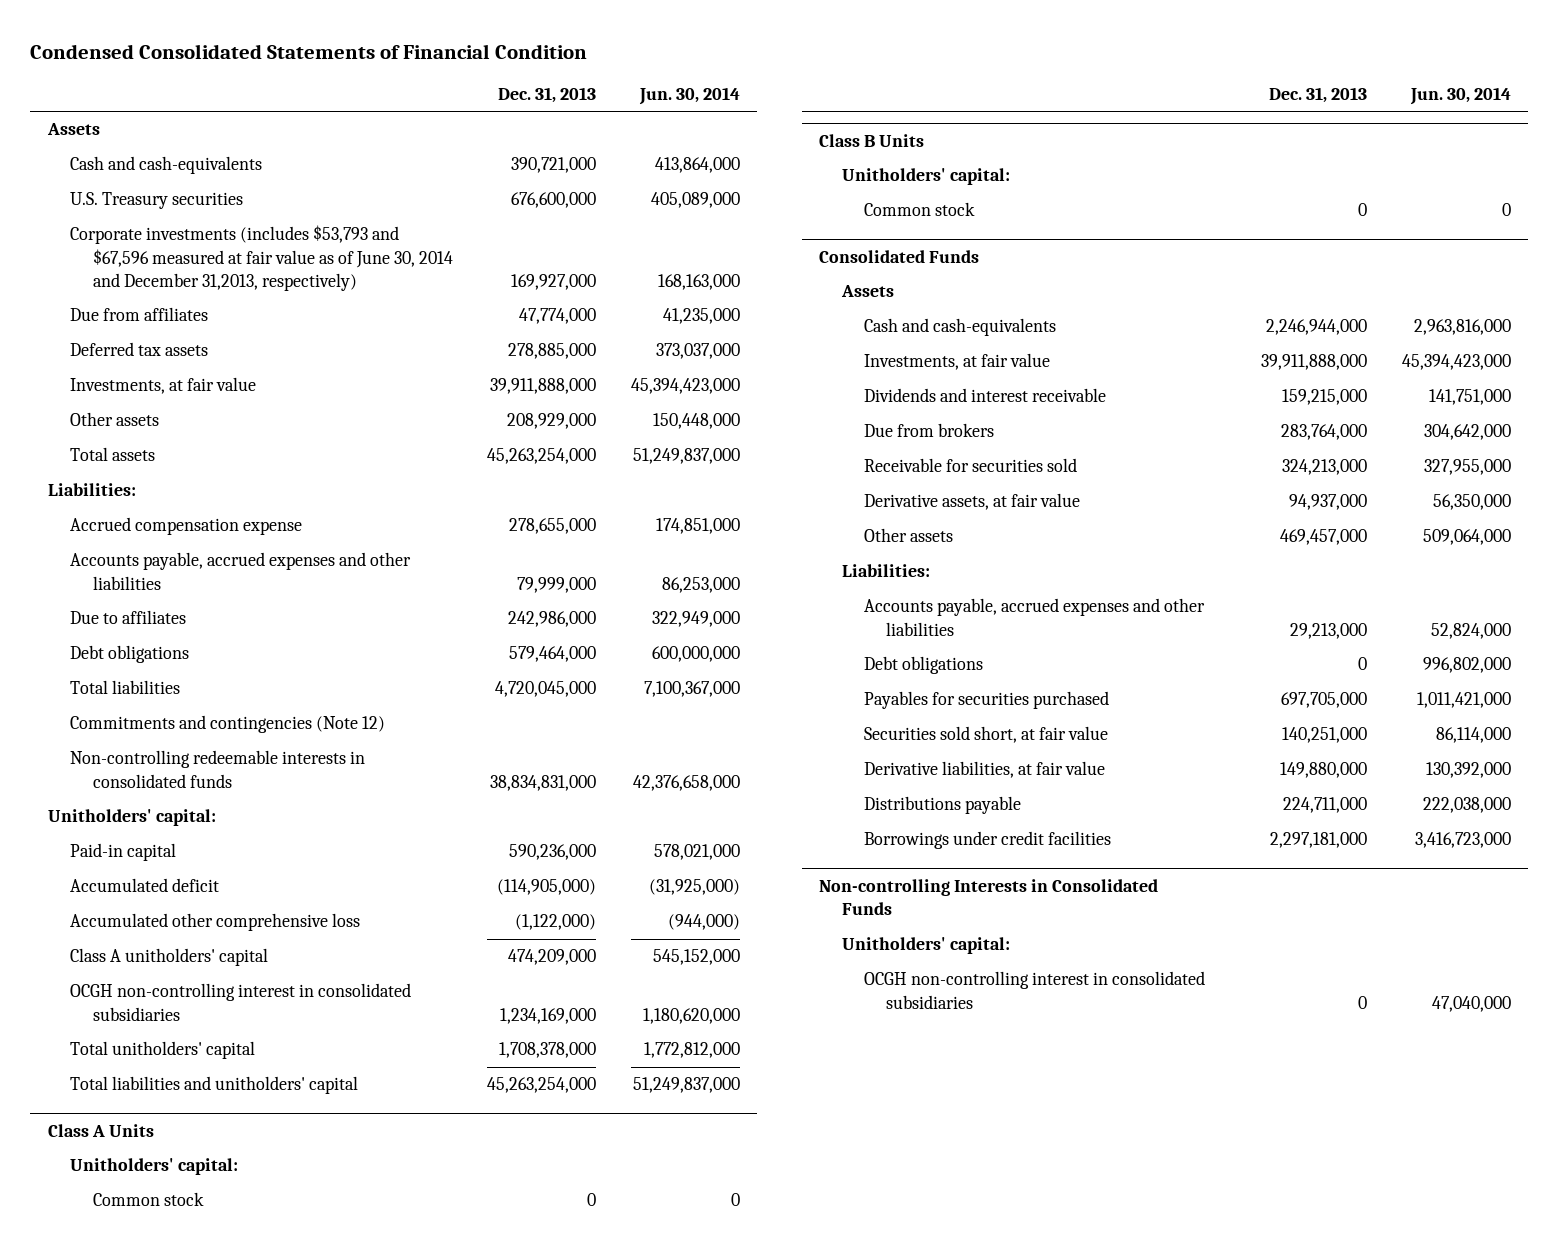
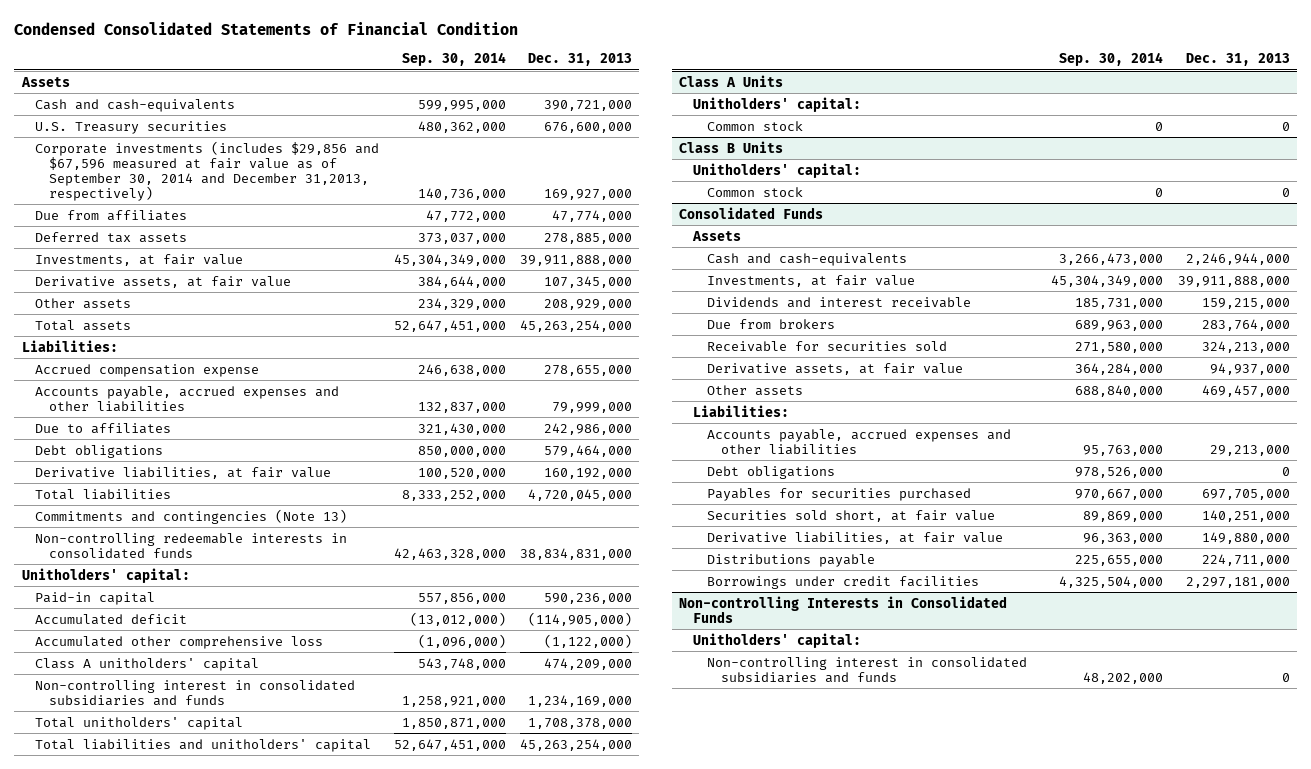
- | Dec. 31, 2013 | Jun. 30, 2014
+ | Sep. 30, 2014 | Dec. 31, 2013
- Corporate investments (includes $53,793 and $67,596 measured at fair value as of June 30, 2014 and December 31,2013, respectively) | 169,927,000 | 168,163,000
+ Corporate investments (includes $29,856 and $67,596 measured at fair value as of September 30, 2014 and December 31,2013, respectively) | 140,736,000 | 169,927,000
+ Derivative assets, at fair value | 384,644,000 | 107,345,000
+ Derivative liabilities, at fair value | 100,520,000 | 160,192,000
- Commitments and contingencies (Note 12)
+ Commitments and contingencies (Note 13)
- OCGH non-controlling interest in consolidated subsidiaries | 1,234,169,000 | 1,180,620,000
+ Non-controlling interest in consolidated subsidiaries and funds | 1,258,921,000 | 1,234,169,000
@ Non-controlling Interests in Consolidated Funds
- OCGH non-controlling interest in consolidated subsidiaries | 0 | 47,040,000
+ Non-controlling interest in consolidated subsidiaries and funds | 48,202,000 | 0

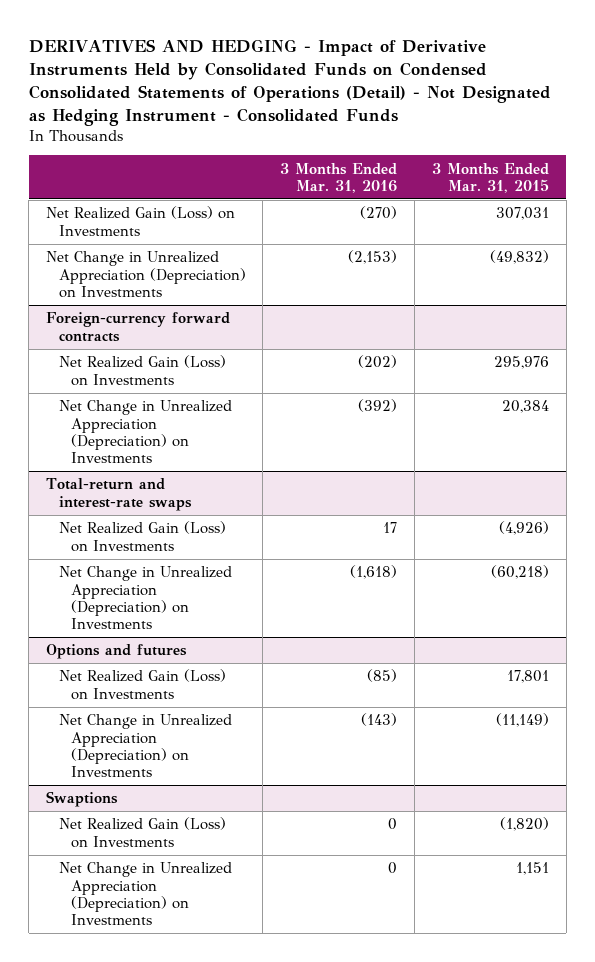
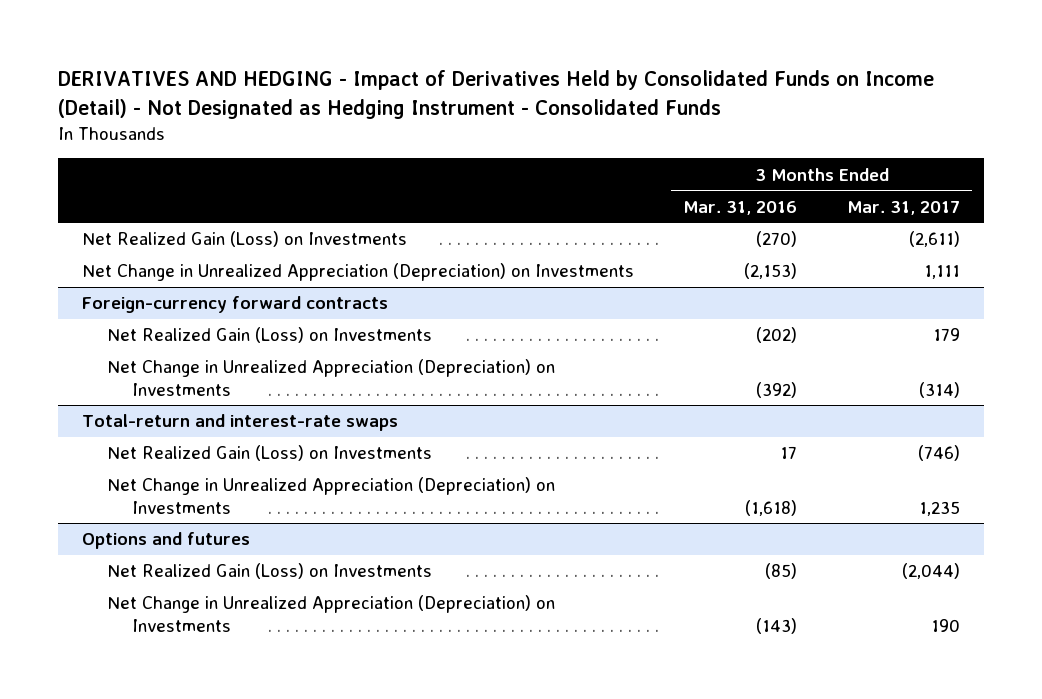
- DERIVATIVES AND HEDGING - Impact of Derivative Instruments Held by Consolidated Funds on Condensed Consolidated Statements of Operations (Detail) - Not Designated as Hedging Instrument - Consolidated Funds
+ DERIVATIVES AND HEDGING - Impact of Derivatives Held by Consolidated Funds on Income (Detail) - Not Designated as Hedging Instrument - Consolidated Funds
- | 3 Months Ended Mar. 31, 2016 | 3 Months Ended Mar. 31, 2015
+ | 3 Months Ended Mar. 31, 2016 | 3 Months Ended Mar. 31, 2017
- Swaptions
- Net Realized Gain (Loss) on Investments | 0 | (1,820)
- Net Change in Unrealized Appreciation (Depreciation) on Investments | 0 | 1,151

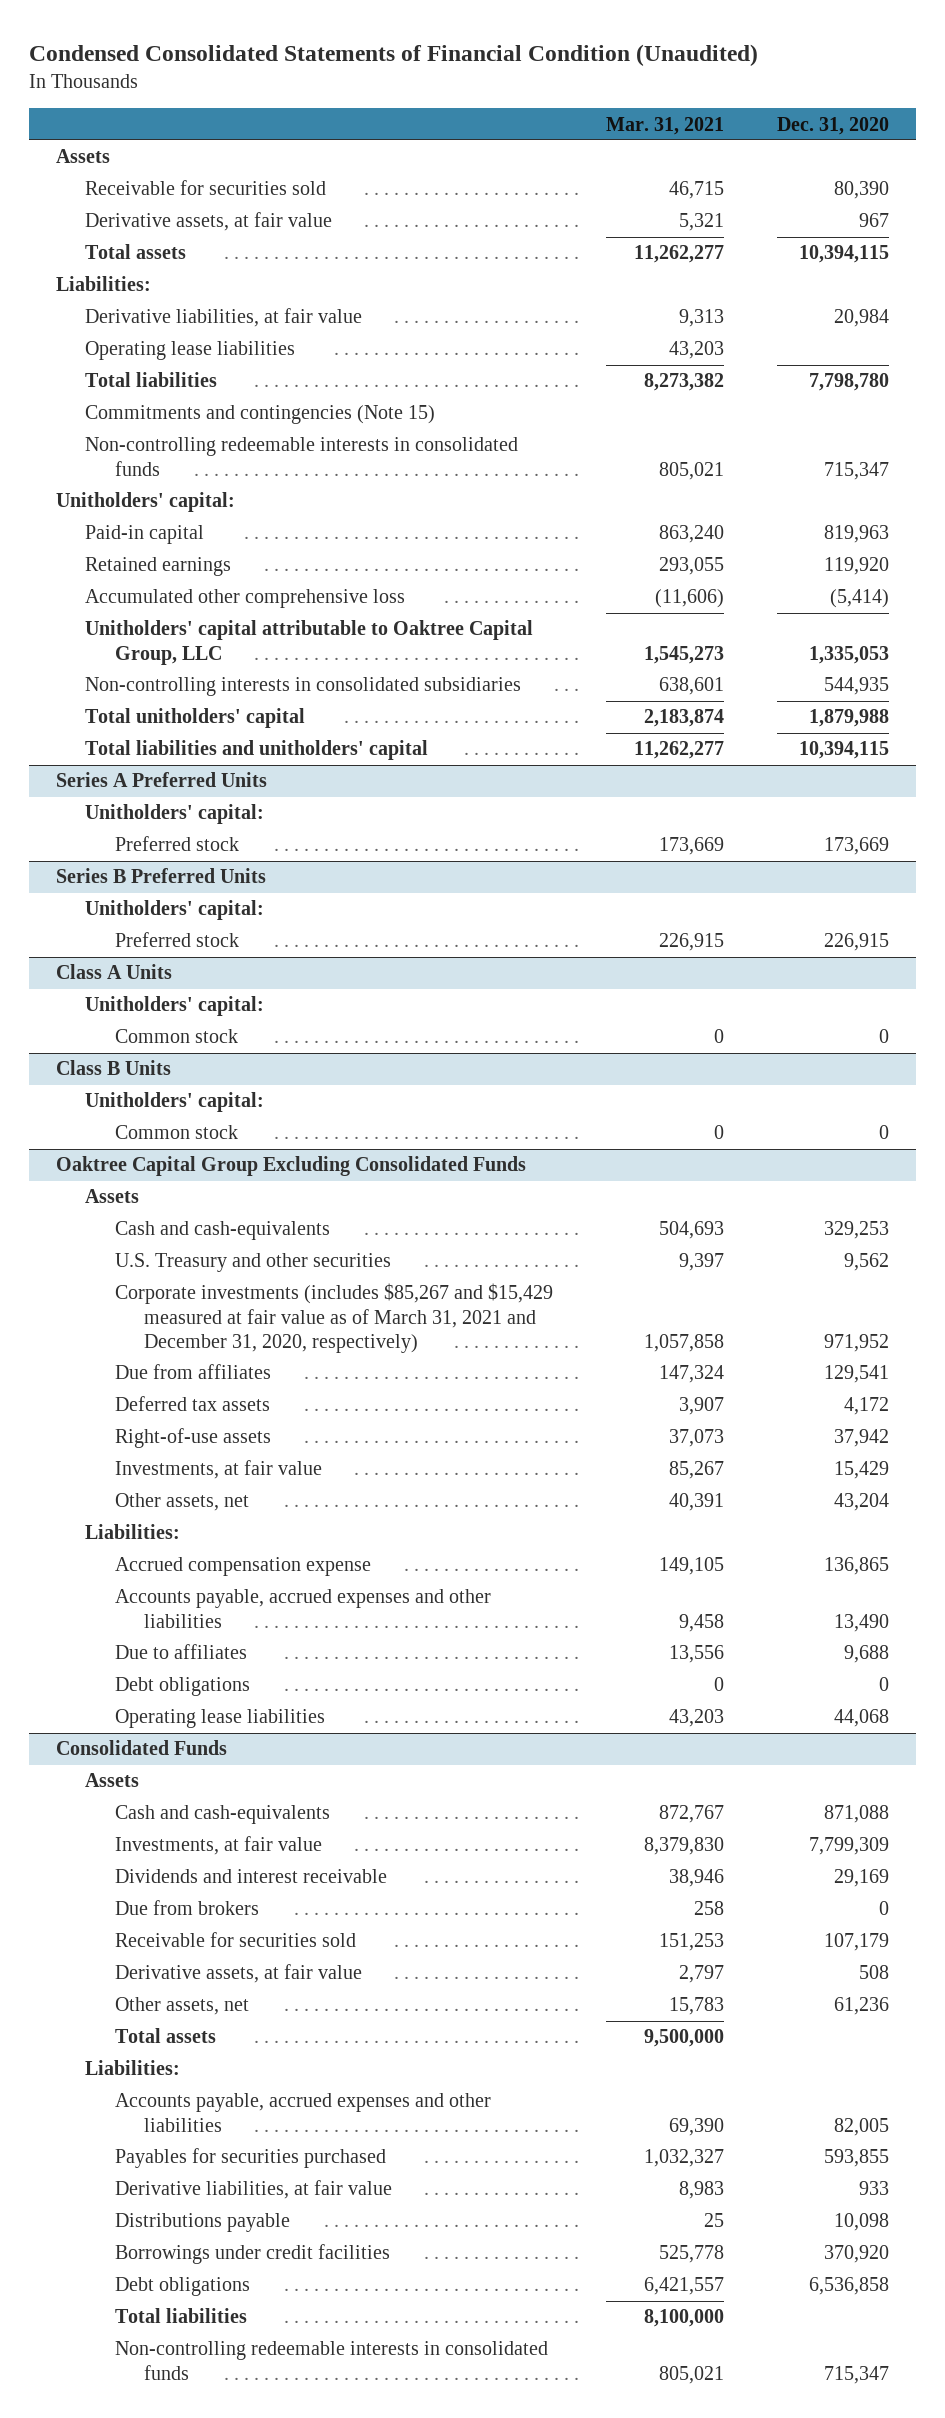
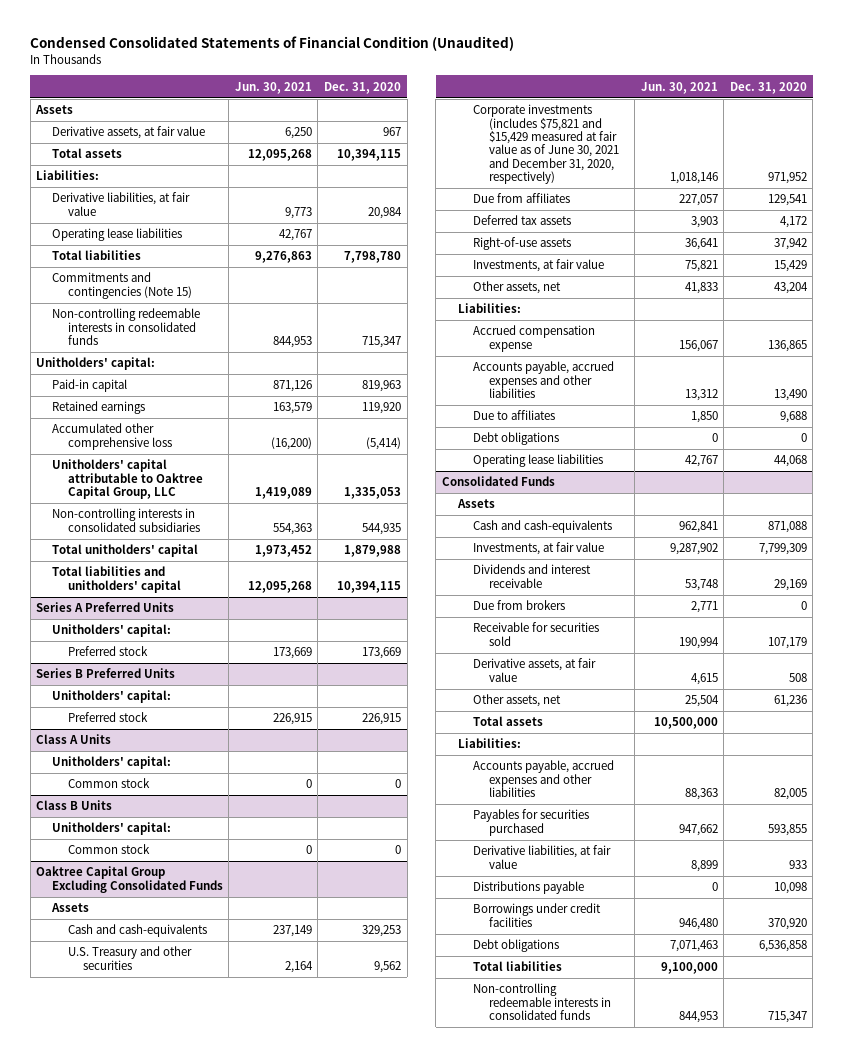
- | Mar. 31, 2021 | Dec. 31, 2020
+ | Jun. 30, 2021 | Dec. 31, 2020
- Receivable for securities sold | 46,715 | 80,390
@ Oaktree Capital Group Excluding Consolidated Funds
- Corporate investments (includes $85,267 and $15,429 measured at fair value as of March 31, 2021 and December 31, 2020, respectively) | 1,057,858 | 971,952
+ Corporate investments (includes $75,821 and $15,429 measured at fair value as of June 30, 2021 and December 31, 2020, respectively) | 1,018,146 | 971,952

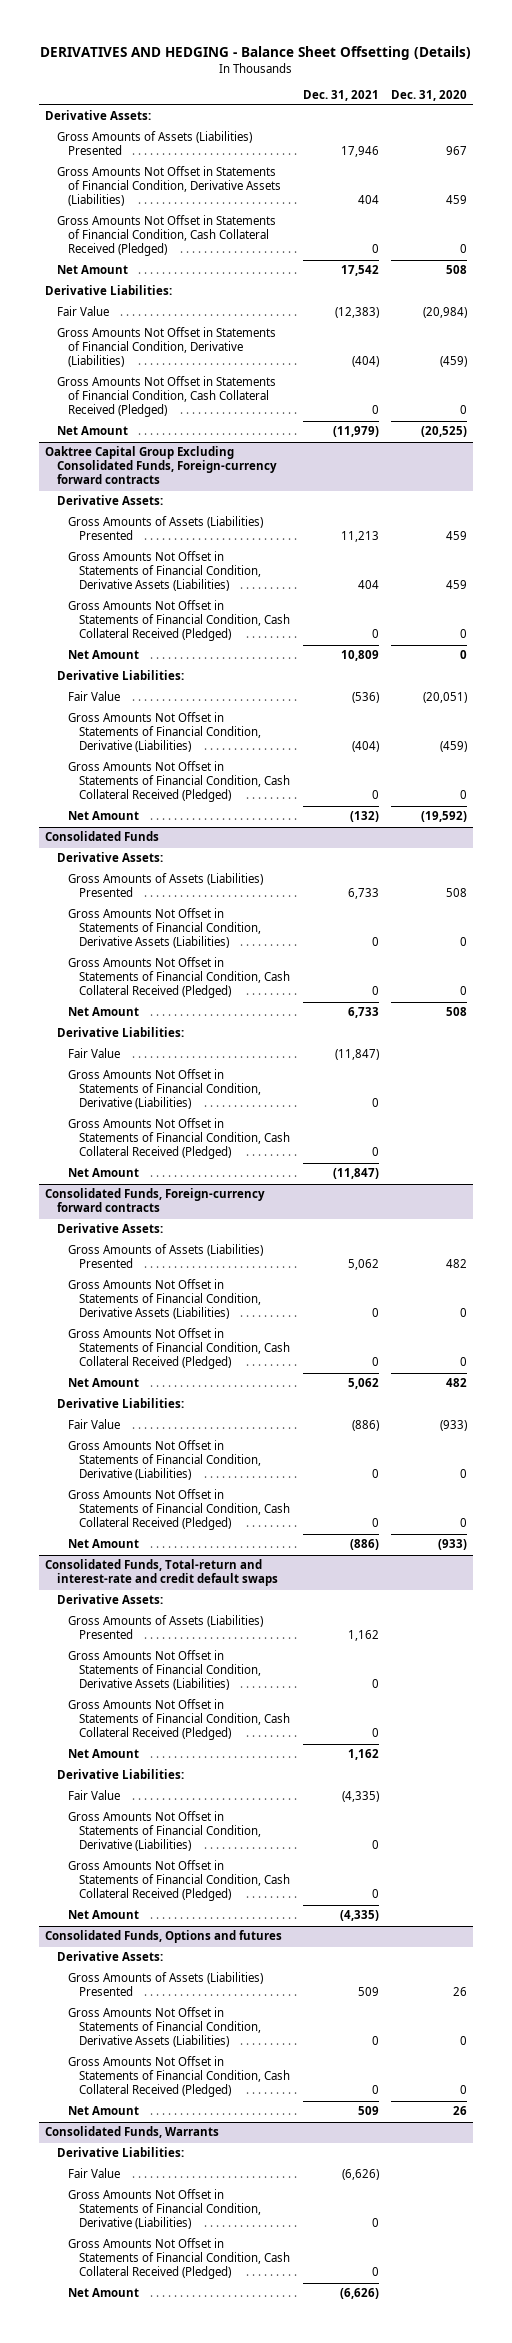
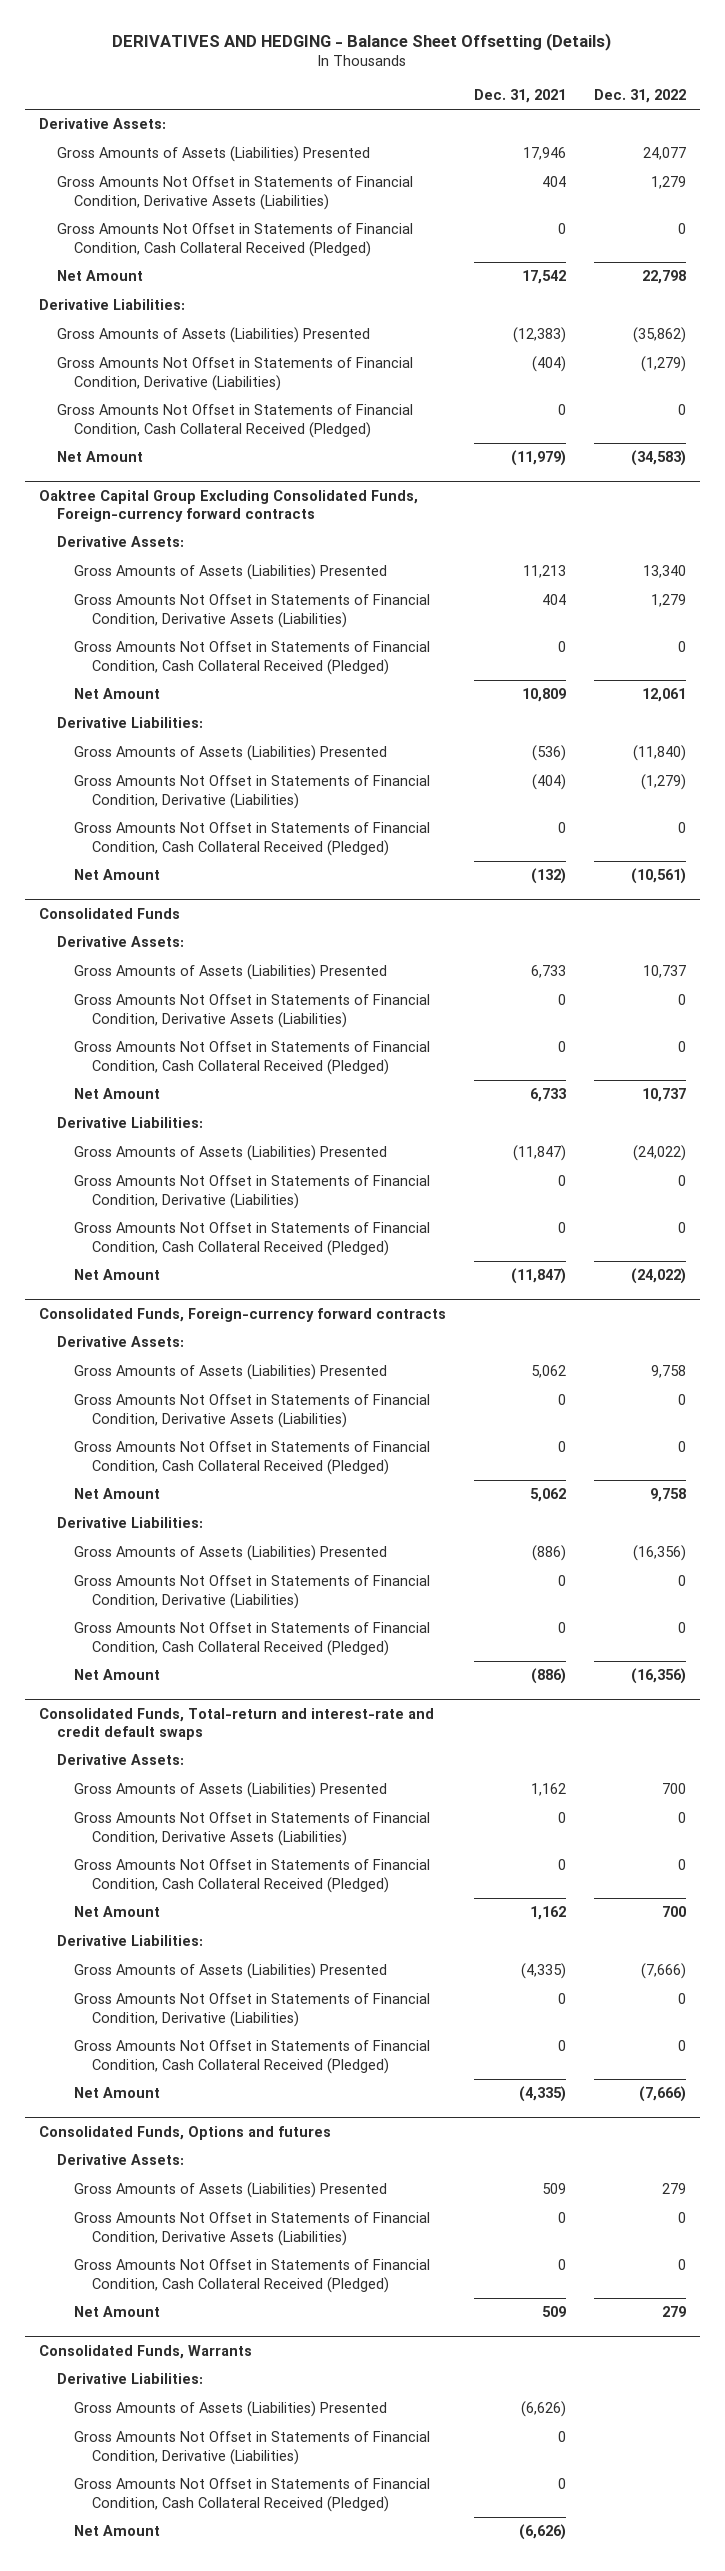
- | Dec. 31, 2021 | Dec. 31, 2020
+ | Dec. 31, 2021 | Dec. 31, 2022
- Fair Value | (12,383) | (20,984)
+ Gross Amounts of Assets (Liabilities) Presented | (12,383) | (35,862)
@ Oaktree Capital Group Excluding Consolidated Funds, Foreign-currency forward contracts
- Fair Value | (536) | (20,051)
+ Gross Amounts of Assets (Liabilities) Presented | (536) | (11,840)
@ Consolidated Funds
- Fair Value | (11,847) |
+ Gross Amounts of Assets (Liabilities) Presented | (11,847) | (24,022)
@ Consolidated Funds, Foreign-currency forward contracts
- Fair Value | (886) | (933)
+ Gross Amounts of Assets (Liabilities) Presented | (886) | (16,356)
@ Consolidated Funds, Total-return and interest-rate and credit default swaps
- Fair Value | (4,335) |
+ Gross Amounts of Assets (Liabilities) Presented | (4,335) | (7,666)
@ Consolidated Funds, Warrants
- Fair Value | (6,626) |
+ Gross Amounts of Assets (Liabilities) Presented | (6,626) |

